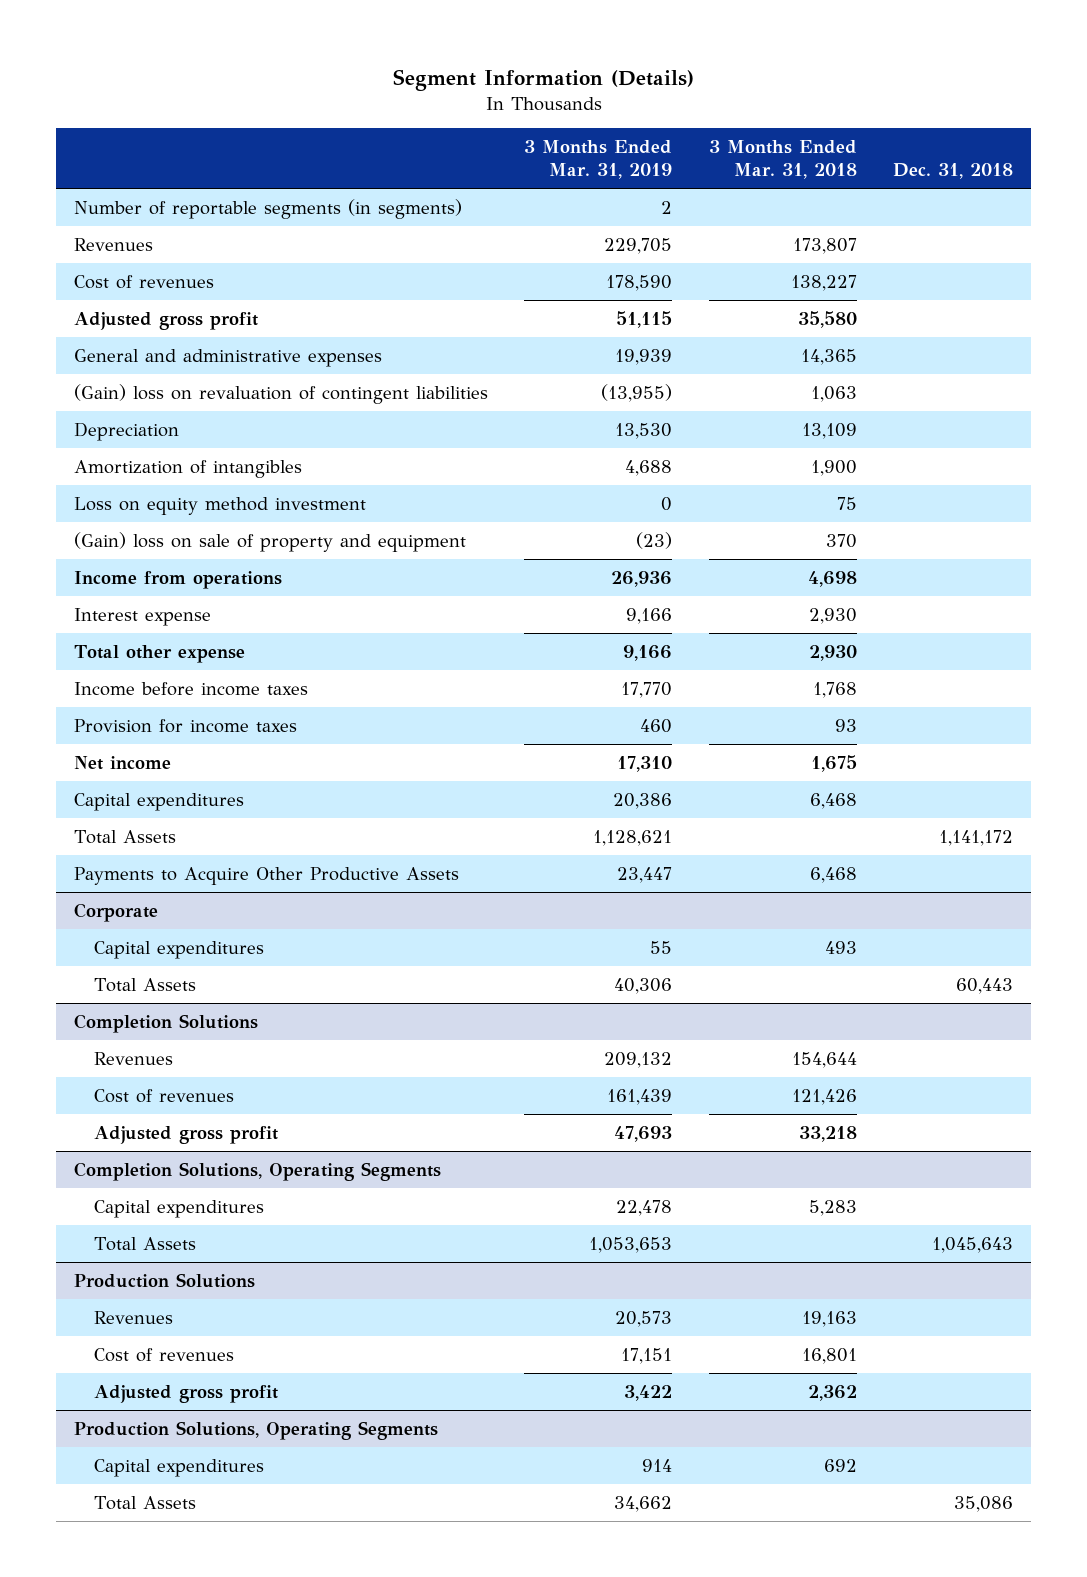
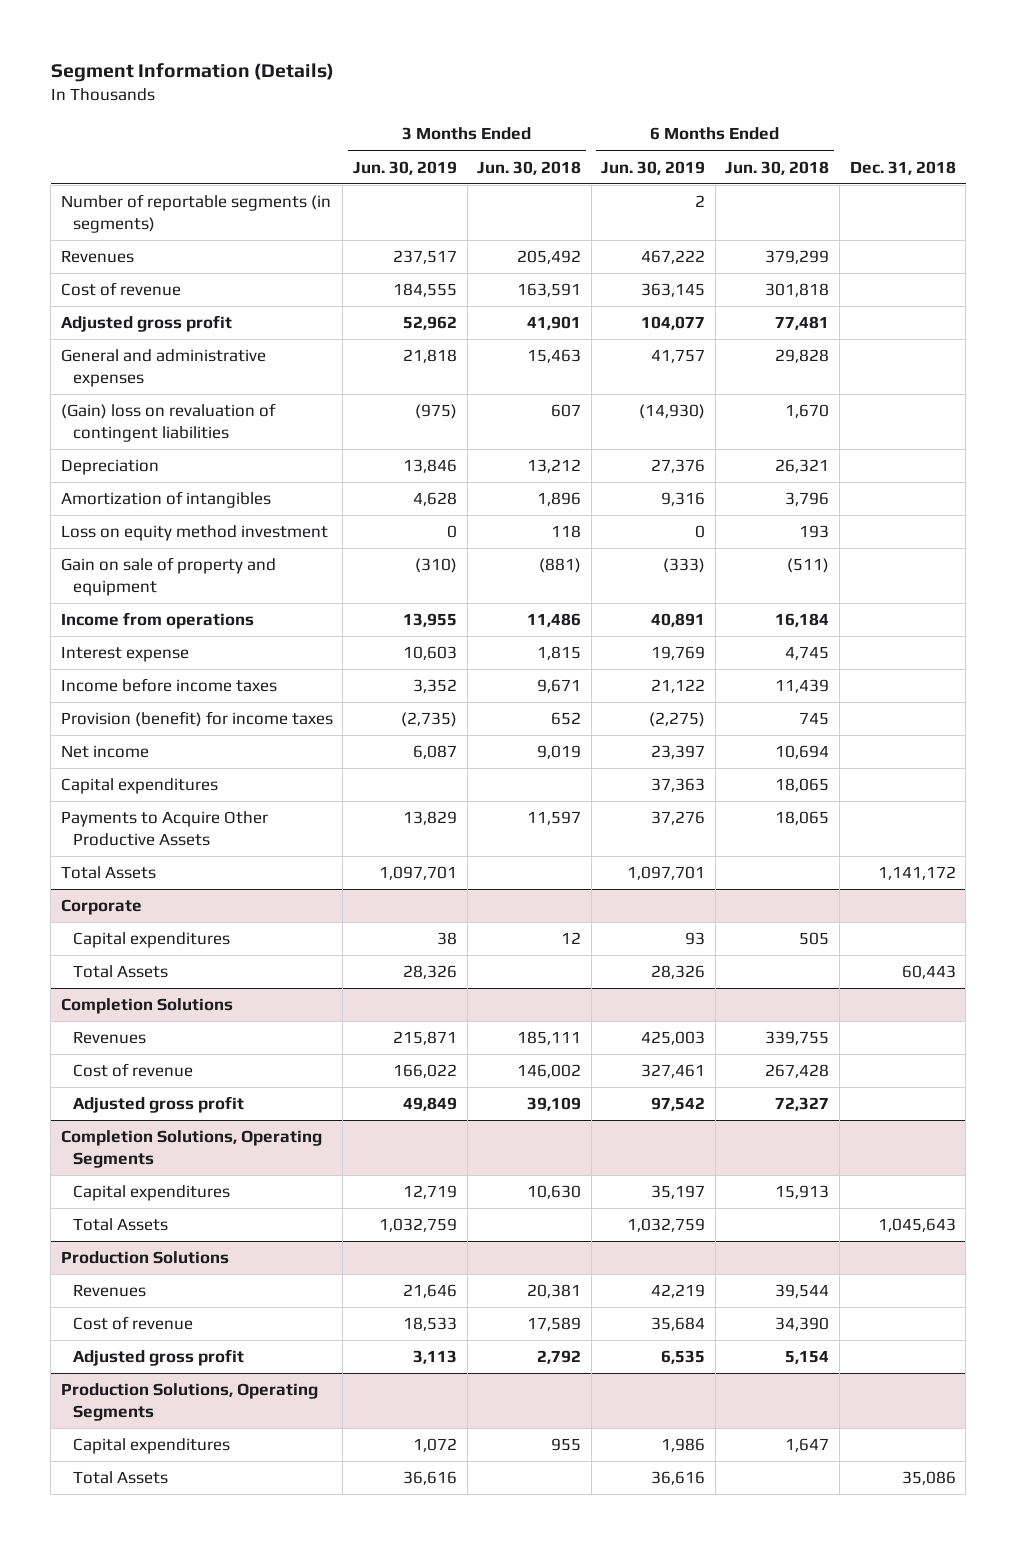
- | 3 Months Ended Mar. 31, 2019 | 3 Months Ended Mar. 31, 2018 | Dec. 31, 2018
+ | 3 Months Ended Jun. 30, 2019 | 3 Months Ended Jun. 30, 2018 | 6 Months Ended Jun. 30, 2019 | 6 Months Ended Jun. 30, 2018 | Dec. 31, 2018
- Cost of revenues | 178,590 | 138,227 |
+ Cost of revenue | 184,555 | 163,591 | 363,145 | 301,818 |
- (Gain) loss on sale of property and equipment | (23) | 370 |
+ Gain on sale of property and equipment | (310) | (881) | (333) | (511) |
- Total other expense | 9,166 | 2,930 |
- Provision for income taxes | 460 | 93 |
+ Provision (benefit) for income taxes | (2,735) | 652 | (2,275) | 745 |
moved down: Total Assets | 1,097,701 | | 1,097,701 | | 1,141,172
@ Completion Solutions
- Cost of revenues | 161,439 | 121,426 |
+ Cost of revenue | 166,022 | 146,002 | 327,461 | 267,428 |
@ Production Solutions
- Cost of revenues | 17,151 | 16,801 |
+ Cost of revenue | 18,533 | 17,589 | 35,684 | 34,390 |

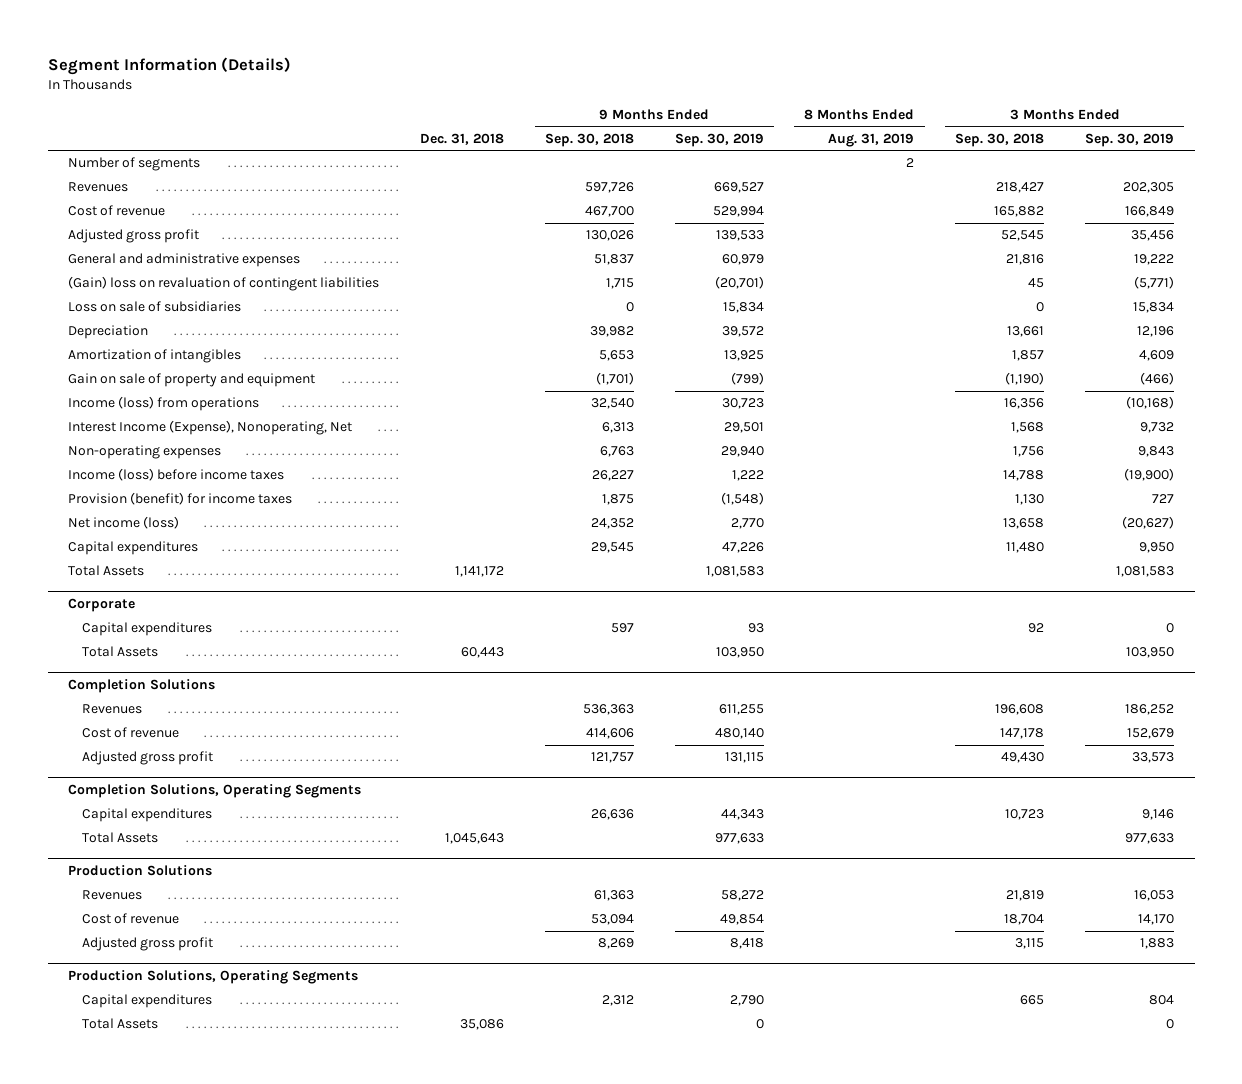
- | 3 Months Ended Jun. 30, 2019 | 3 Months Ended Jun. 30, 2018 | 6 Months Ended Jun. 30, 2019 | 6 Months Ended Jun. 30, 2018 | Dec. 31, 2018
+ | Dec. 31, 2018 | 9 Months Ended Sep. 30, 2018 | 9 Months Ended Sep. 30, 2019 | 8 Months Ended Aug. 31, 2019 | 3 Months Ended Sep. 30, 2018 | 3 Months Ended Sep. 30, 2019
- Number of reportable segments (in segments) | | | 2 | |
+ Number of segments | | | | 2 | |
+ Loss on sale of subsidiaries | | 0 | 15,834 | | 0 | 15,834
- Loss on equity method investment | 0 | 118 | 0 | 193 |
- Income from operations | 13,955 | 11,486 | 40,891 | 16,184 |
- Interest expense | 10,603 | 1,815 | 19,769 | 4,745 |
- Income before income taxes | 3,352 | 9,671 | 21,122 | 11,439 |
+ Income (loss) from operations | | 32,540 | 30,723 | | 16,356 | (10,168)
+ Interest Income (Expense), Nonoperating, Net | | 6,313 | 29,501 | | 1,568 | 9,732
+ Non-operating expenses | | 6,763 | 29,940 | | 1,756 | 9,843
+ Income (loss) before income taxes | | 26,227 | 1,222 | | 14,788 | (19,900)
- Net income | 6,087 | 9,019 | 23,397 | 10,694 |
+ Net income (loss) | | 24,352 | 2,770 | | 13,658 | (20,627)
- Payments to Acquire Other Productive Assets | 13,829 | 11,597 | 37,276 | 18,065 |

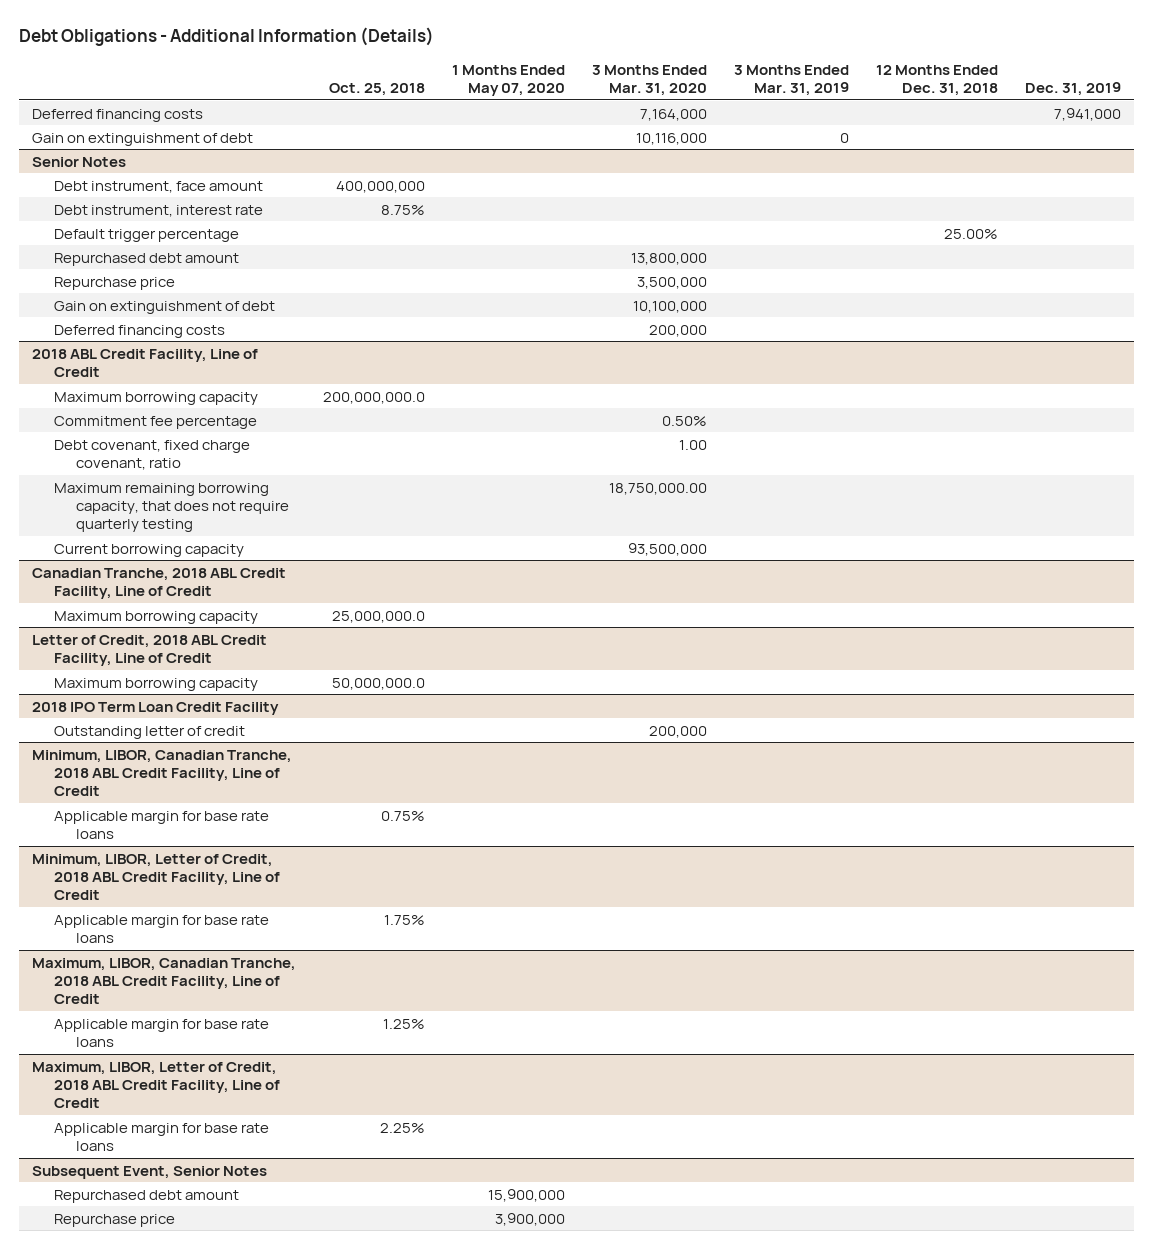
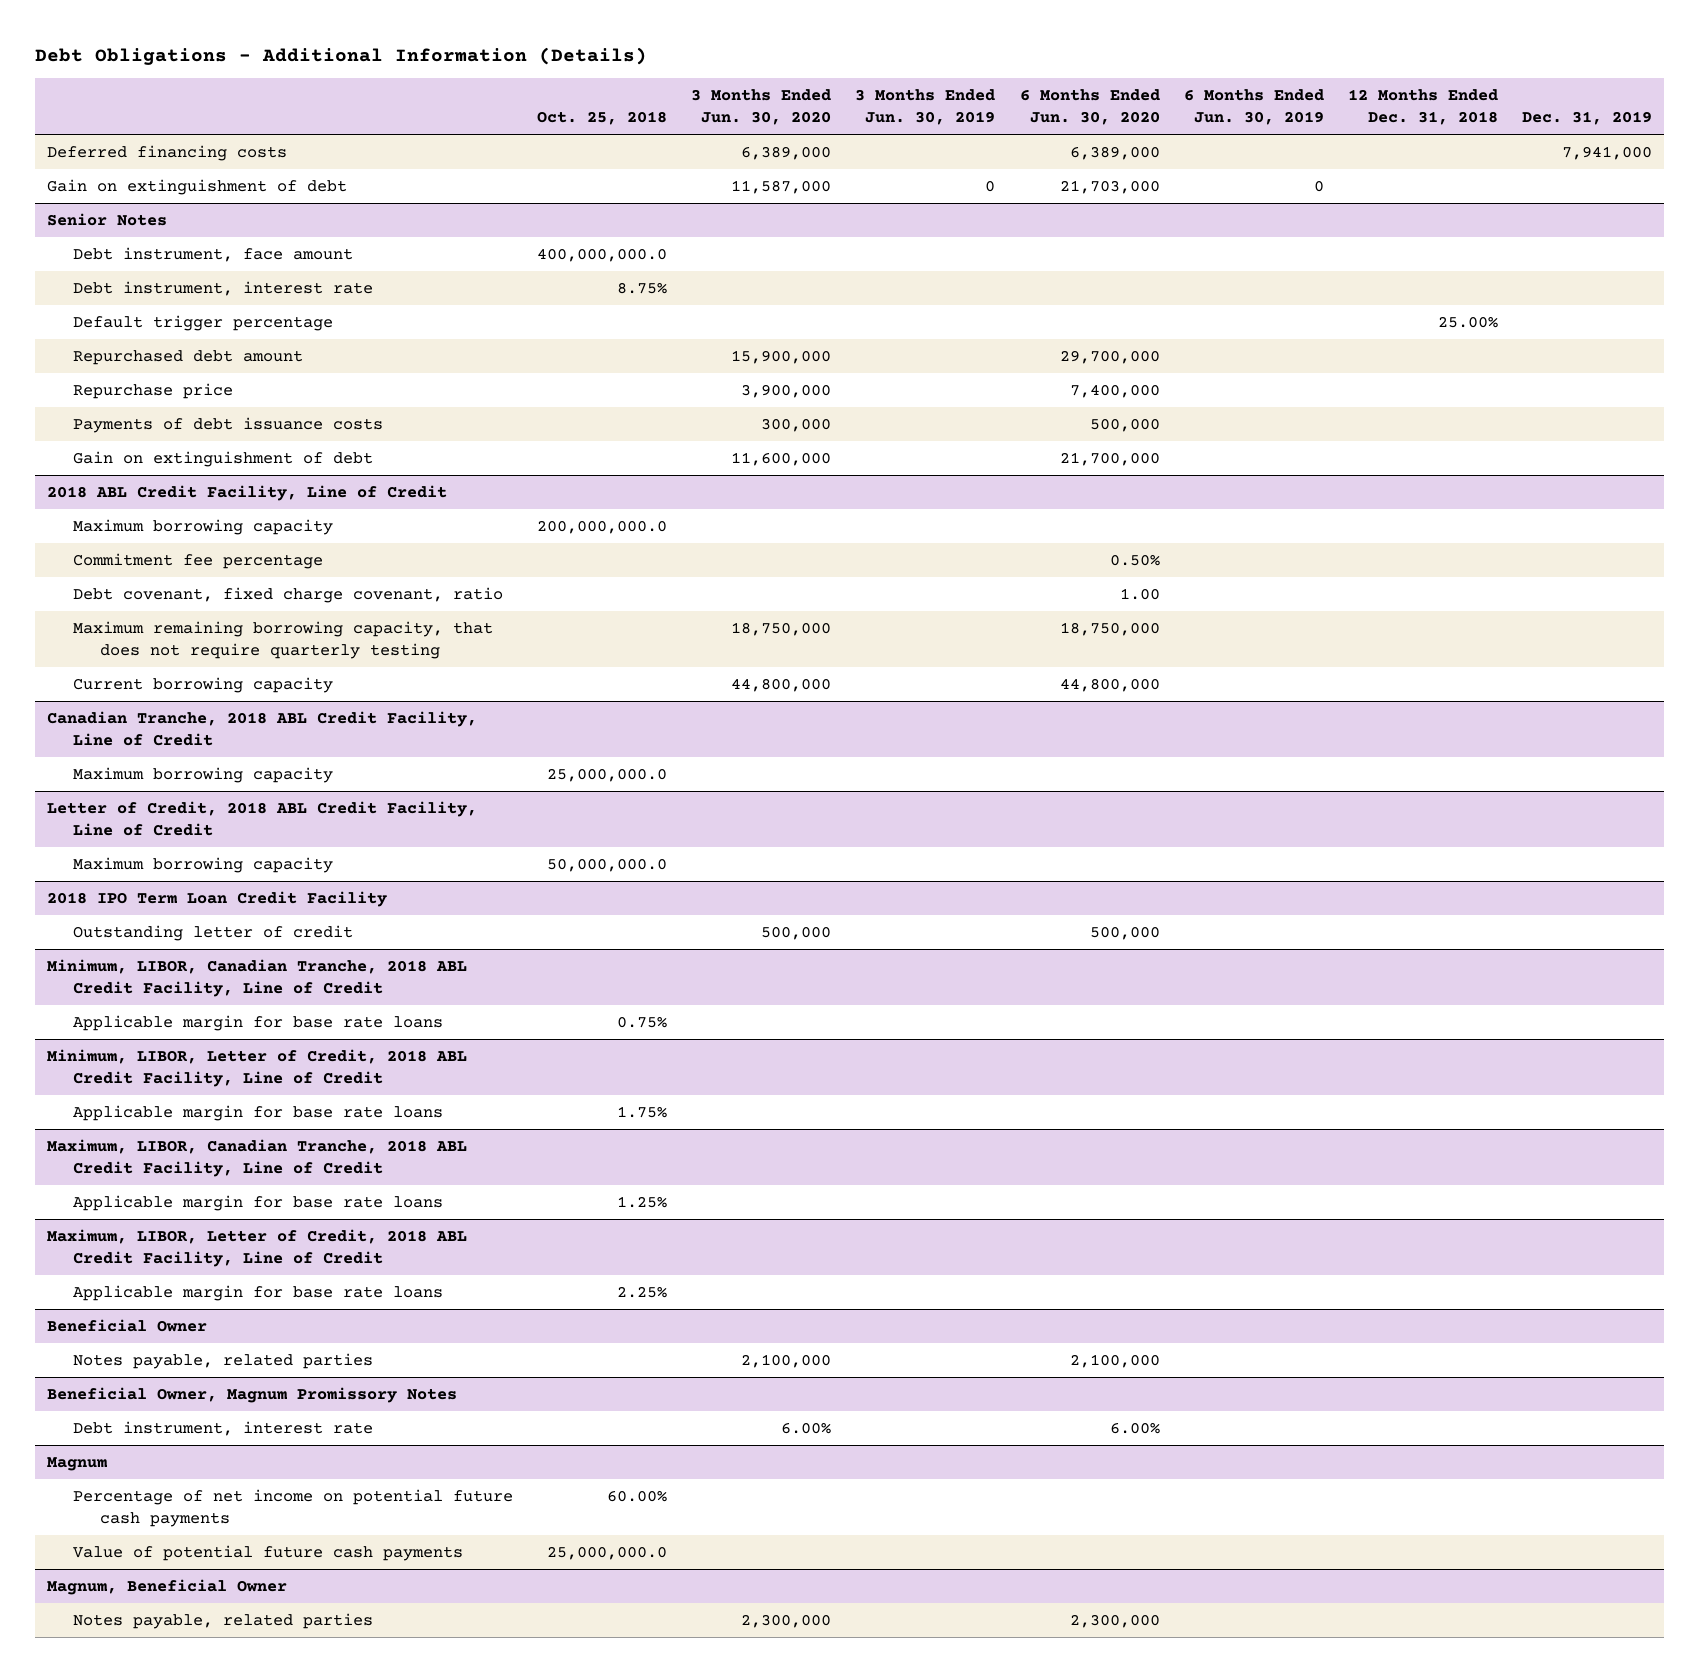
- | Oct. 25, 2018 | 1 Months Ended May 07, 2020 | 3 Months Ended Mar. 31, 2020 | 3 Months Ended Mar. 31, 2019 | 12 Months Ended Dec. 31, 2018 | Dec. 31, 2019
+ | Oct. 25, 2018 | 3 Months Ended Jun. 30, 2020 | 3 Months Ended Jun. 30, 2019 | 6 Months Ended Jun. 30, 2020 | 6 Months Ended Jun. 30, 2019 | 12 Months Ended Dec. 31, 2018 | Dec. 31, 2019
@ Senior Notes
- Debt instrument, face amount | 400,000,000 | | | | |
+ Debt instrument, face amount | 400,000,000.0 | | | | | |
+ Payments of debt issuance costs | | 300,000 | | 500,000 | | |
- Deferred financing costs | | | 200,000 | | |
- Subsequent Event, Senior Notes
- Repurchased debt amount | | 15,900,000 | | | |
- Repurchase price | | 3,900,000 | | | |
+ Beneficial Owner
+ Notes payable, related parties | | 2,100,000 | | 2,100,000 | | |
+ Beneficial Owner, Magnum Promissory Notes
+ Debt instrument, interest rate | | 6.00% | | 6.00% | | |
+ Magnum
+ Percentage of net income on potential future cash payments | 60.00% | | | | | |
+ Value of potential future cash payments | 25,000,000.0 | | | | | |
+ Magnum, Beneficial Owner
+ Notes payable, related parties | | 2,300,000 | | 2,300,000 | | |

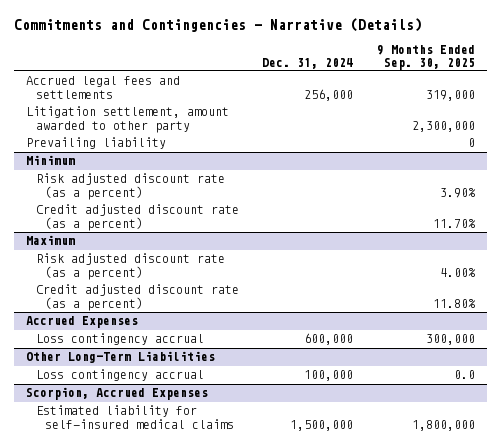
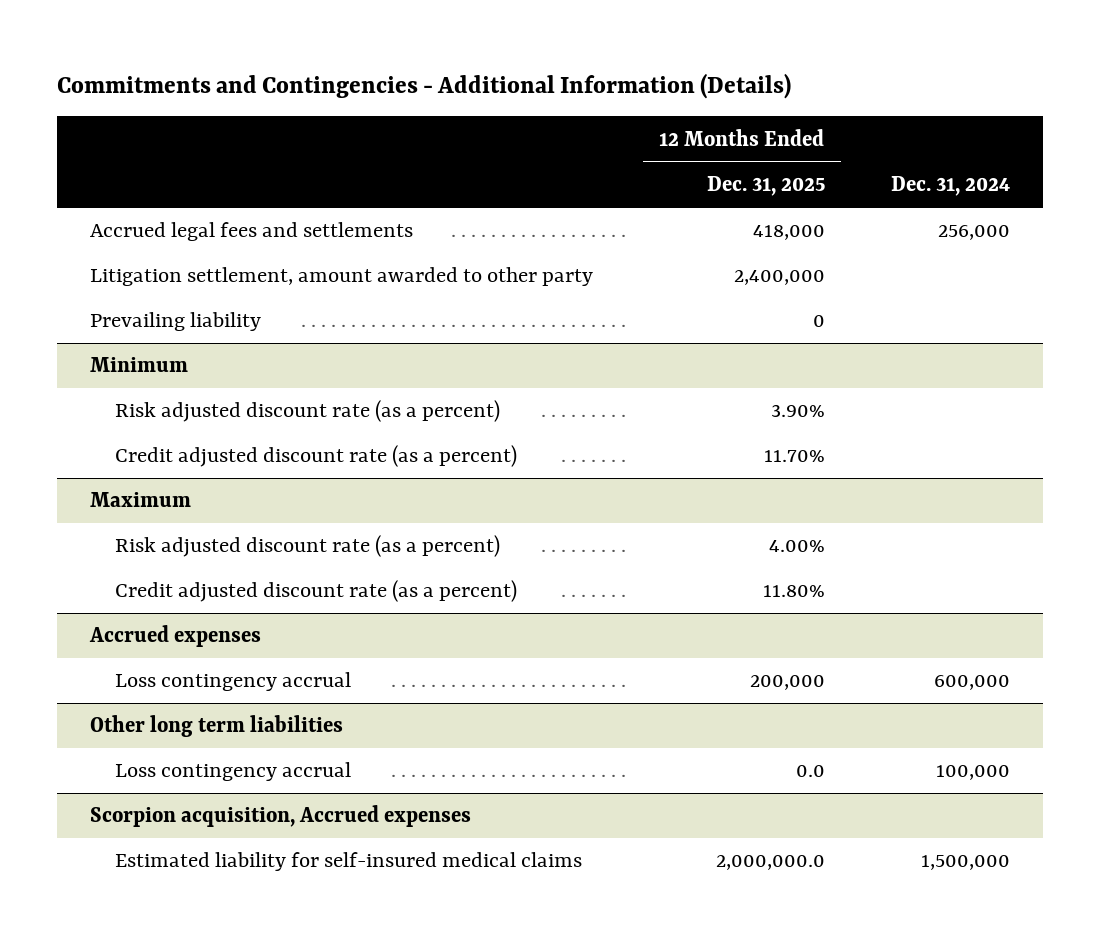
- Commitments and Contingencies - Narrative (Details)
+ Commitments and Contingencies - Additional Information (Details)
- | Dec. 31, 2024 | 9 Months Ended Sep. 30, 2025
+ | 12 Months Ended Dec. 31, 2025 | Dec. 31, 2024
- Accrued Expenses
+ Accrued expenses
- Other Long-Term Liabilities
+ Other long term liabilities
- Scorpion, Accrued Expenses
+ Scorpion acquisition, Accrued expenses

